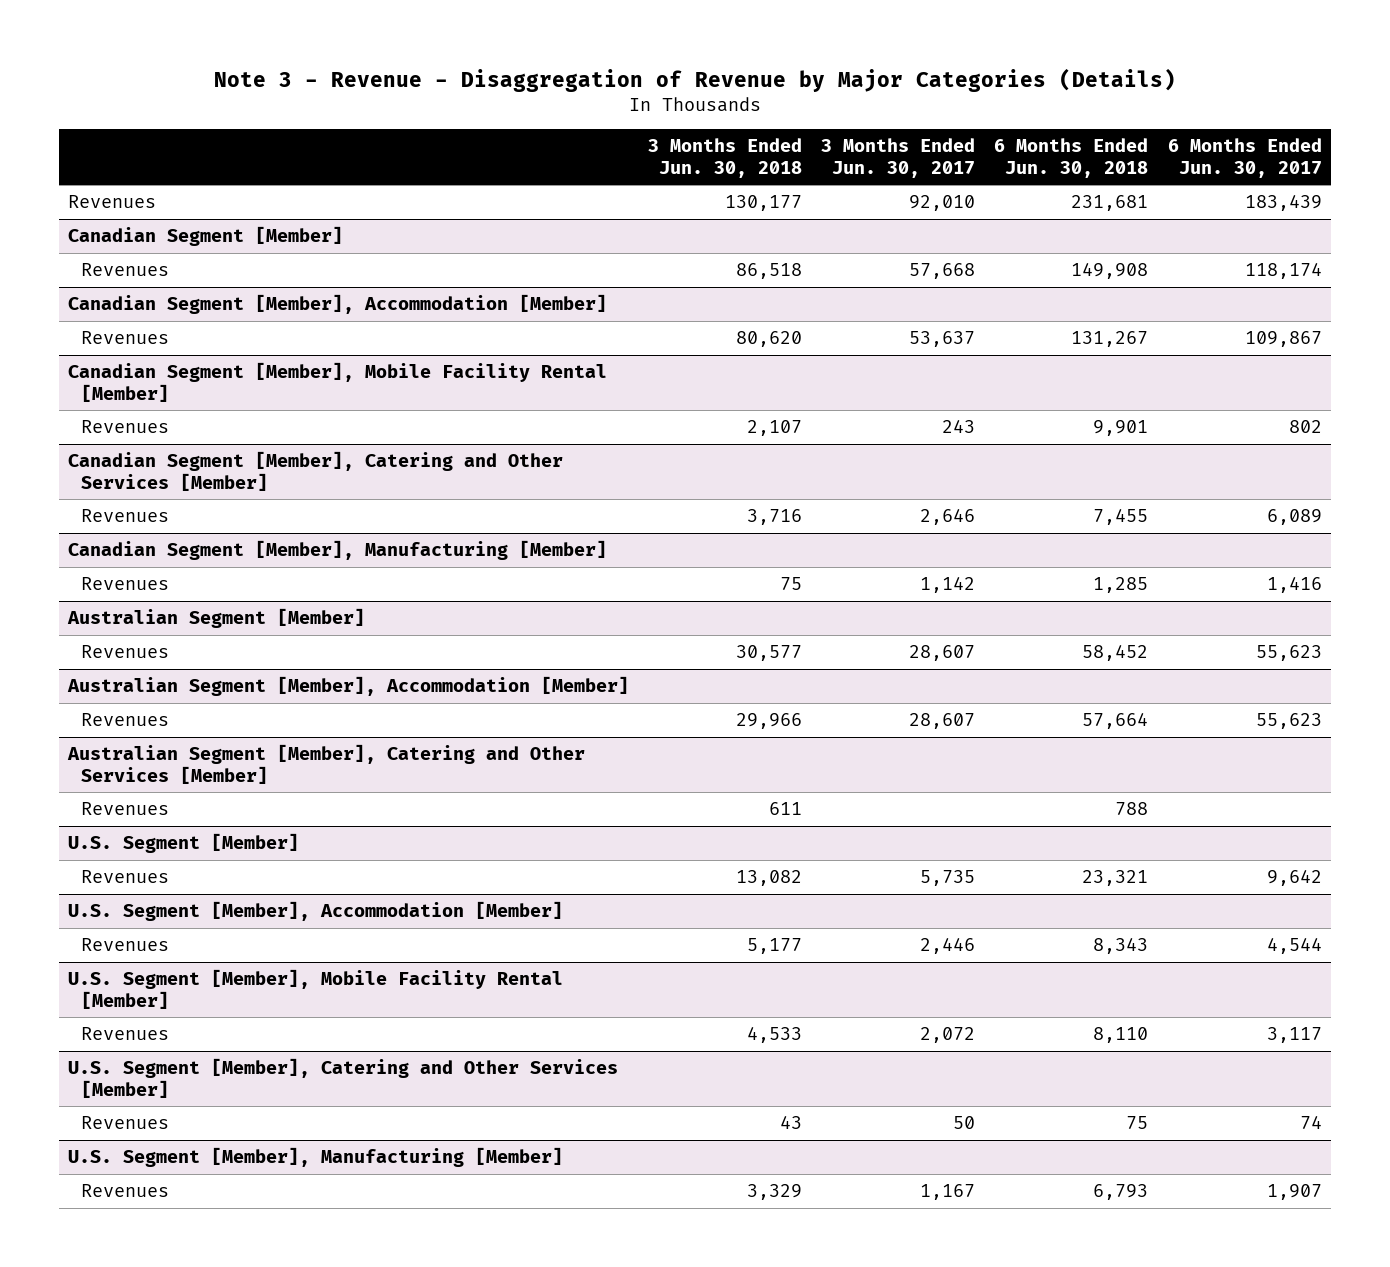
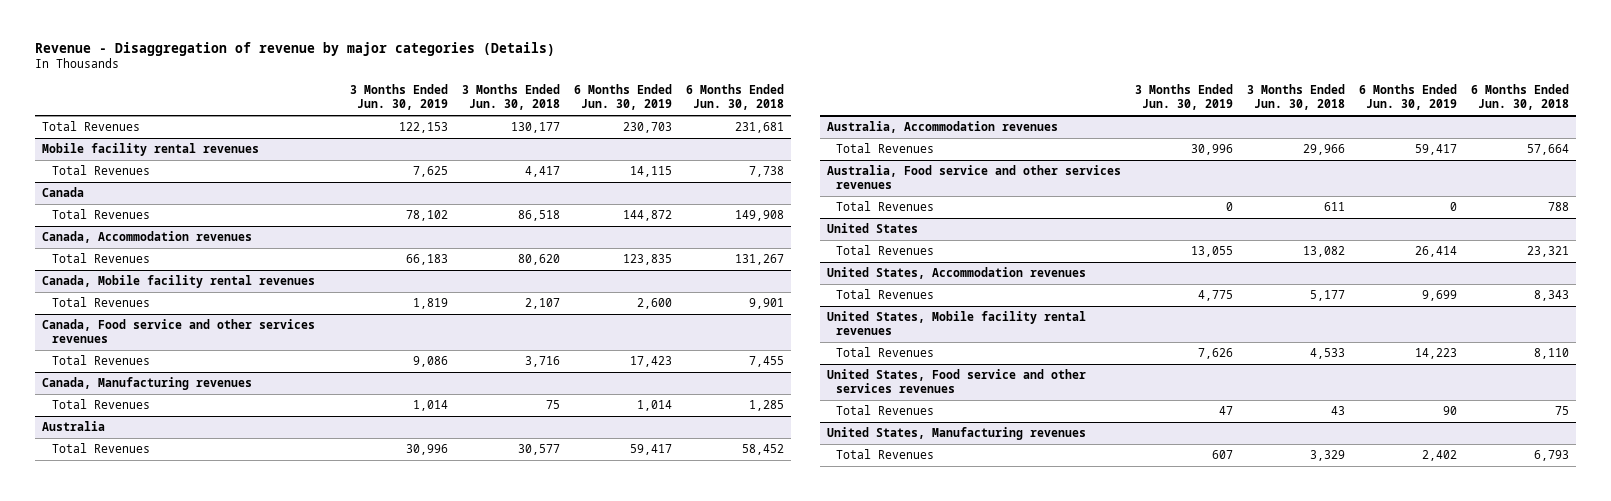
- Note 3 - Revenue - Disaggregation of Revenue by Major Categories (Details)
+ Revenue - Disaggregation of revenue by major categories (Details)
- | 3 Months Ended Jun. 30, 2018 | 3 Months Ended Jun. 30, 2017 | 6 Months Ended Jun. 30, 2018 | 6 Months Ended Jun. 30, 2017
+ | 3 Months Ended Jun. 30, 2019 | 3 Months Ended Jun. 30, 2018 | 6 Months Ended Jun. 30, 2019 | 6 Months Ended Jun. 30, 2018
- Revenues | 130,177 | 92,010 | 231,681 | 183,439
- Canadian Segment [Member]
- Revenues | 86,518 | 57,668 | 149,908 | 118,174
- Canadian Segment [Member], Accommodation [Member]
- Revenues | 80,620 | 53,637 | 131,267 | 109,867
- Canadian Segment [Member], Mobile Facility Rental [Member]
- Revenues | 2,107 | 243 | 9,901 | 802
- Canadian Segment [Member], Catering and Other Services [Member]
- Revenues | 3,716 | 2,646 | 7,455 | 6,089
- Canadian Segment [Member], Manufacturing [Member]
- Revenues | 75 | 1,142 | 1,285 | 1,416
- Australian Segment [Member]
- Revenues | 30,577 | 28,607 | 58,452 | 55,623
- Australian Segment [Member], Accommodation [Member]
- Revenues | 29,966 | 28,607 | 57,664 | 55,623
- Australian Segment [Member], Catering and Other Services [Member]
- Revenues | 611 | | 788 |
- U.S. Segment [Member]
- Revenues | 13,082 | 5,735 | 23,321 | 9,642
- U.S. Segment [Member], Accommodation [Member]
- Revenues | 5,177 | 2,446 | 8,343 | 4,544
- U.S. Segment [Member], Mobile Facility Rental [Member]
- Revenues | 4,533 | 2,072 | 8,110 | 3,117
- U.S. Segment [Member], Catering and Other Services [Member]
- Revenues | 43 | 50 | 75 | 74
- U.S. Segment [Member], Manufacturing [Member]
- Revenues | 3,329 | 1,167 | 6,793 | 1,907
+ Total Revenues | 122,153 | 130,177 | 230,703 | 231,681
+ Mobile facility rental revenues
+ Total Revenues | 7,625 | 4,417 | 14,115 | 7,738
+ Canada
+ Total Revenues | 78,102 | 86,518 | 144,872 | 149,908
+ Canada, Accommodation revenues
+ Total Revenues | 66,183 | 80,620 | 123,835 | 131,267
+ Canada, Mobile facility rental revenues
+ Total Revenues | 1,819 | 2,107 | 2,600 | 9,901
+ Canada, Food service and other services revenues
+ Total Revenues | 9,086 | 3,716 | 17,423 | 7,455
+ Canada, Manufacturing revenues
+ Total Revenues | 1,014 | 75 | 1,014 | 1,285
+ Australia
+ Total Revenues | 30,996 | 30,577 | 59,417 | 58,452
+ Australia, Accommodation revenues
+ Total Revenues | 30,996 | 29,966 | 59,417 | 57,664
+ Australia, Food service and other services revenues
+ Total Revenues | 0 | 611 | 0 | 788
+ United States
+ Total Revenues | 13,055 | 13,082 | 26,414 | 23,321
+ United States, Accommodation revenues
+ Total Revenues | 4,775 | 5,177 | 9,699 | 8,343
+ United States, Mobile facility rental revenues
+ Total Revenues | 7,626 | 4,533 | 14,223 | 8,110
+ United States, Food service and other services revenues
+ Total Revenues | 47 | 43 | 90 | 75
+ United States, Manufacturing revenues
+ Total Revenues | 607 | 3,329 | 2,402 | 6,793

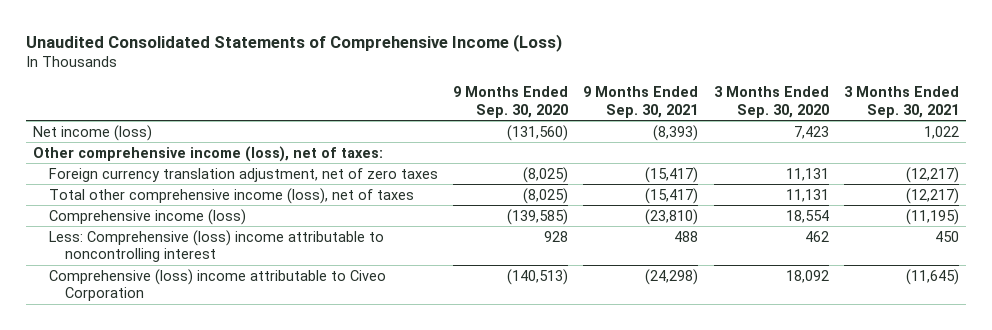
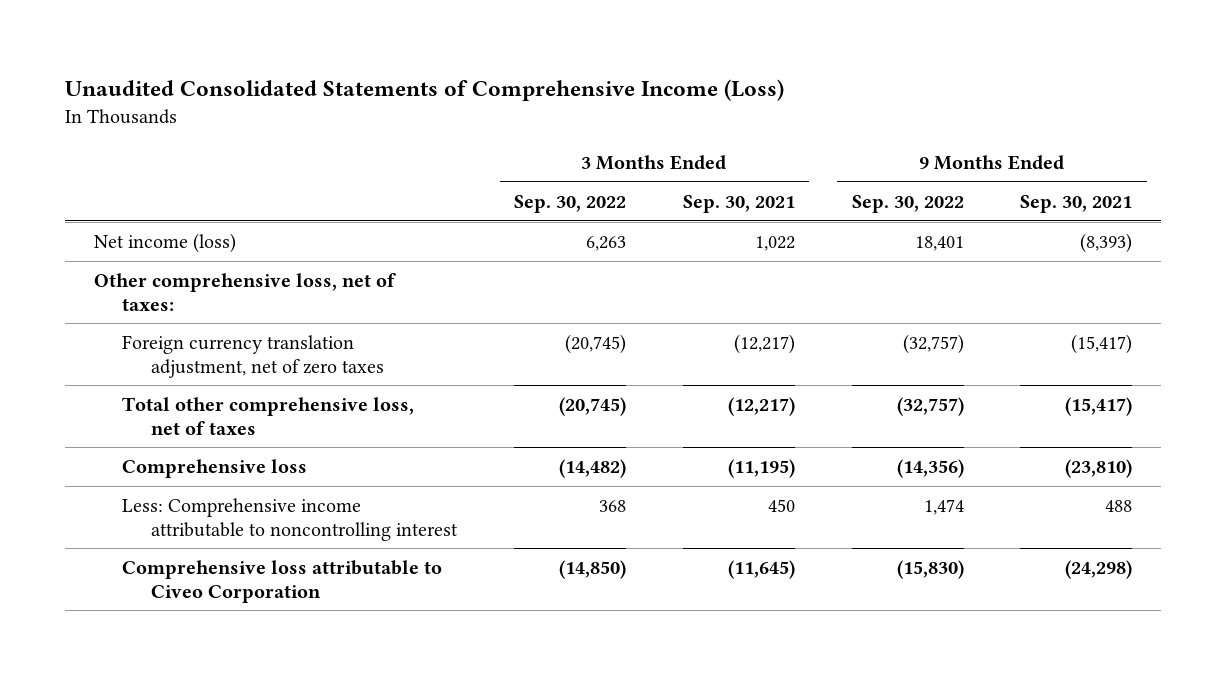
- | 9 Months Ended Sep. 30, 2020 | 9 Months Ended Sep. 30, 2021 | 3 Months Ended Sep. 30, 2020 | 3 Months Ended Sep. 30, 2021
+ | 3 Months Ended Sep. 30, 2022 | 3 Months Ended Sep. 30, 2021 | 9 Months Ended Sep. 30, 2022 | 9 Months Ended Sep. 30, 2021
- Other comprehensive income (loss), net of taxes:
+ Other comprehensive loss, net of taxes:
- Total other comprehensive income (loss), net of taxes | (8,025) | (15,417) | 11,131 | (12,217)
- Comprehensive income (loss) | (139,585) | (23,810) | 18,554 | (11,195)
- Less: Comprehensive (loss) income attributable to noncontrolling interest | 928 | 488 | 462 | 450
- Comprehensive (loss) income attributable to Civeo Corporation | (140,513) | (24,298) | 18,092 | (11,645)
+ Total other comprehensive loss, net of taxes | (20,745) | (12,217) | (32,757) | (15,417)
+ Comprehensive loss | (14,482) | (11,195) | (14,356) | (23,810)
+ Less: Comprehensive income attributable to noncontrolling interest | 368 | 450 | 1,474 | 488
+ Comprehensive loss attributable to Civeo Corporation | (14,850) | (11,645) | (15,830) | (24,298)

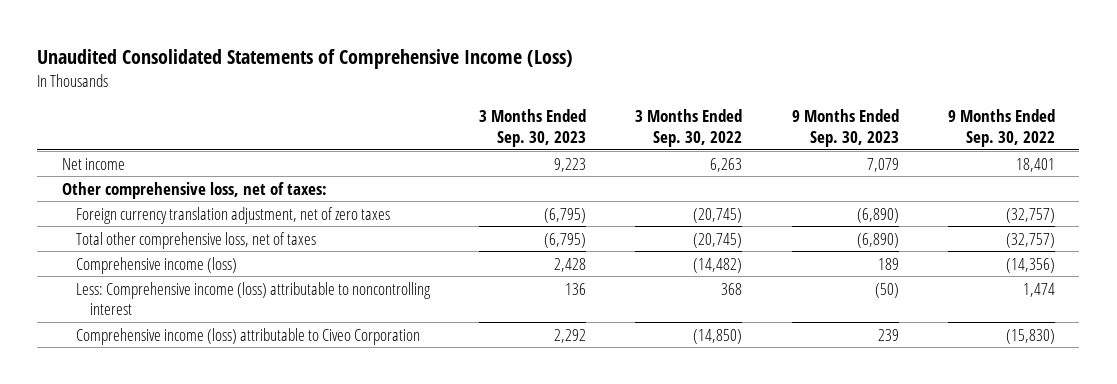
- | 3 Months Ended Sep. 30, 2022 | 3 Months Ended Sep. 30, 2021 | 9 Months Ended Sep. 30, 2022 | 9 Months Ended Sep. 30, 2021
+ | 3 Months Ended Sep. 30, 2023 | 3 Months Ended Sep. 30, 2022 | 9 Months Ended Sep. 30, 2023 | 9 Months Ended Sep. 30, 2022
- Net income (loss) | 6,263 | 1,022 | 18,401 | (8,393)
+ Net income | 9,223 | 6,263 | 7,079 | 18,401
- Comprehensive loss | (14,482) | (11,195) | (14,356) | (23,810)
- Less: Comprehensive income attributable to noncontrolling interest | 368 | 450 | 1,474 | 488
- Comprehensive loss attributable to Civeo Corporation | (14,850) | (11,645) | (15,830) | (24,298)
+ Comprehensive income (loss) | 2,428 | (14,482) | 189 | (14,356)
+ Less: Comprehensive income (loss) attributable to noncontrolling interest | 136 | 368 | (50) | 1,474
+ Comprehensive income (loss) attributable to Civeo Corporation | 2,292 | (14,850) | 239 | (15,830)

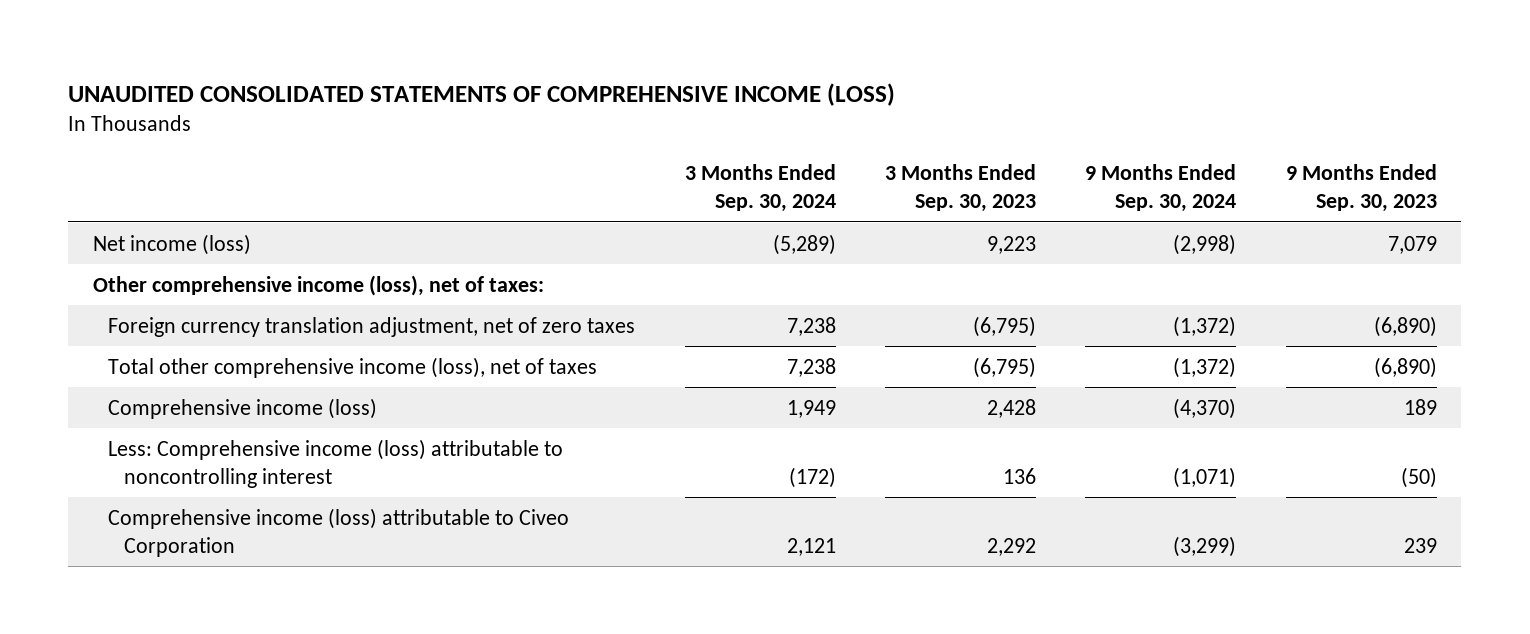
- Unaudited Consolidated Statements of Comprehensive Income (Loss)
+ UNAUDITED CONSOLIDATED STATEMENTS OF COMPREHENSIVE INCOME (LOSS)
- | 3 Months Ended Sep. 30, 2023 | 3 Months Ended Sep. 30, 2022 | 9 Months Ended Sep. 30, 2023 | 9 Months Ended Sep. 30, 2022
+ | 3 Months Ended Sep. 30, 2024 | 3 Months Ended Sep. 30, 2023 | 9 Months Ended Sep. 30, 2024 | 9 Months Ended Sep. 30, 2023
- Net income | 9,223 | 6,263 | 7,079 | 18,401
- Other comprehensive loss, net of taxes:
+ Net income (loss) | (5,289) | 9,223 | (2,998) | 7,079
+ Other comprehensive income (loss), net of taxes:
- Total other comprehensive loss, net of taxes | (6,795) | (20,745) | (6,890) | (32,757)
+ Total other comprehensive income (loss), net of taxes | 7,238 | (6,795) | (1,372) | (6,890)

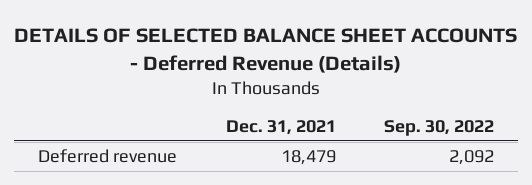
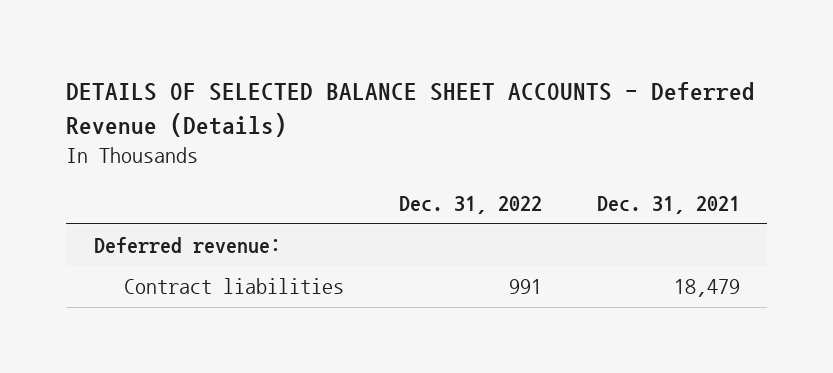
- | Dec. 31, 2021 | Sep. 30, 2022
+ | Dec. 31, 2022 | Dec. 31, 2021
- Deferred revenue | 18,479 | 2,092
+ Deferred revenue:
+ Contract liabilities | 991 | 18,479

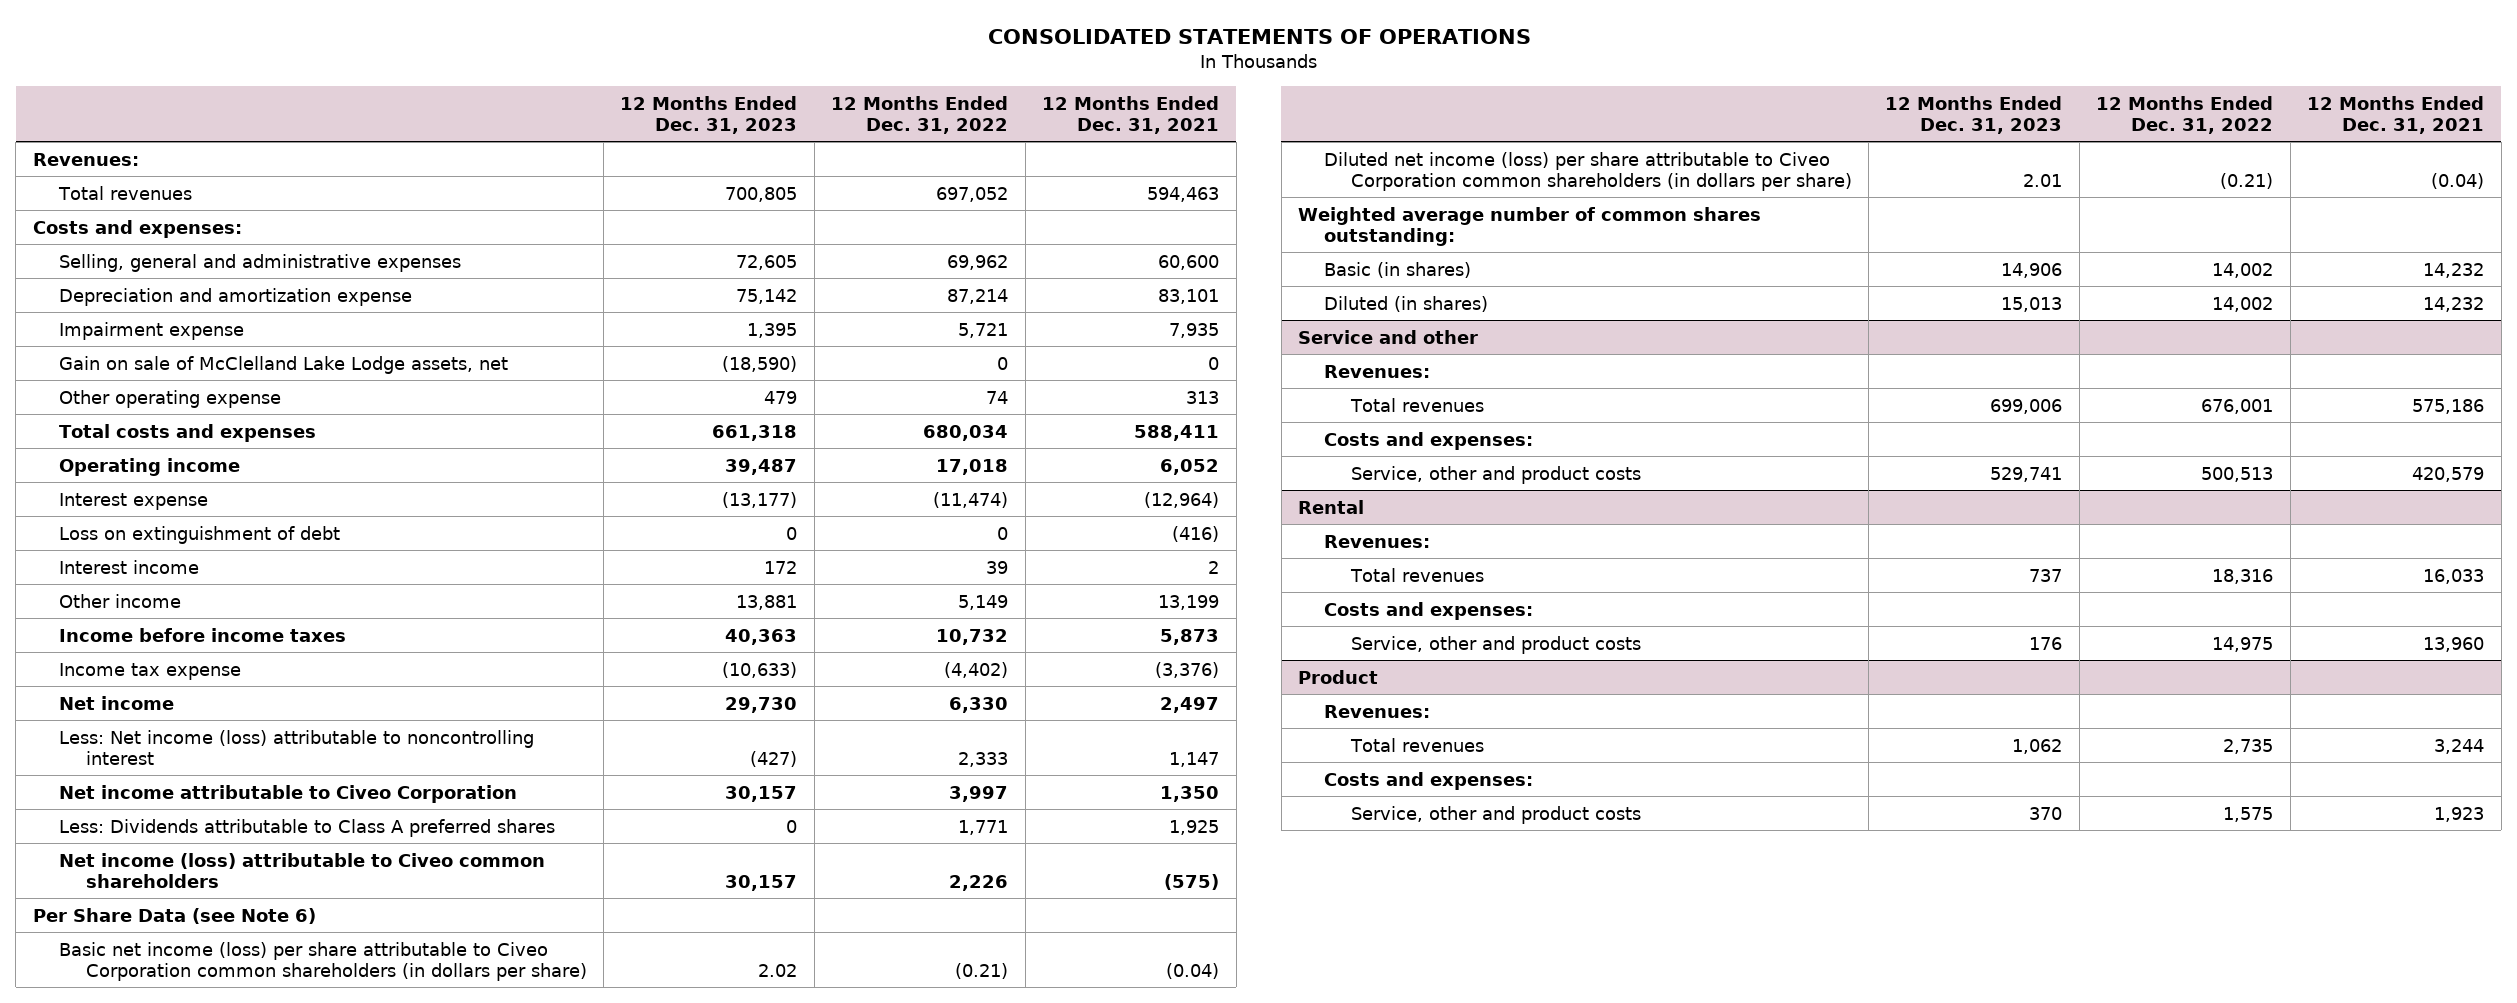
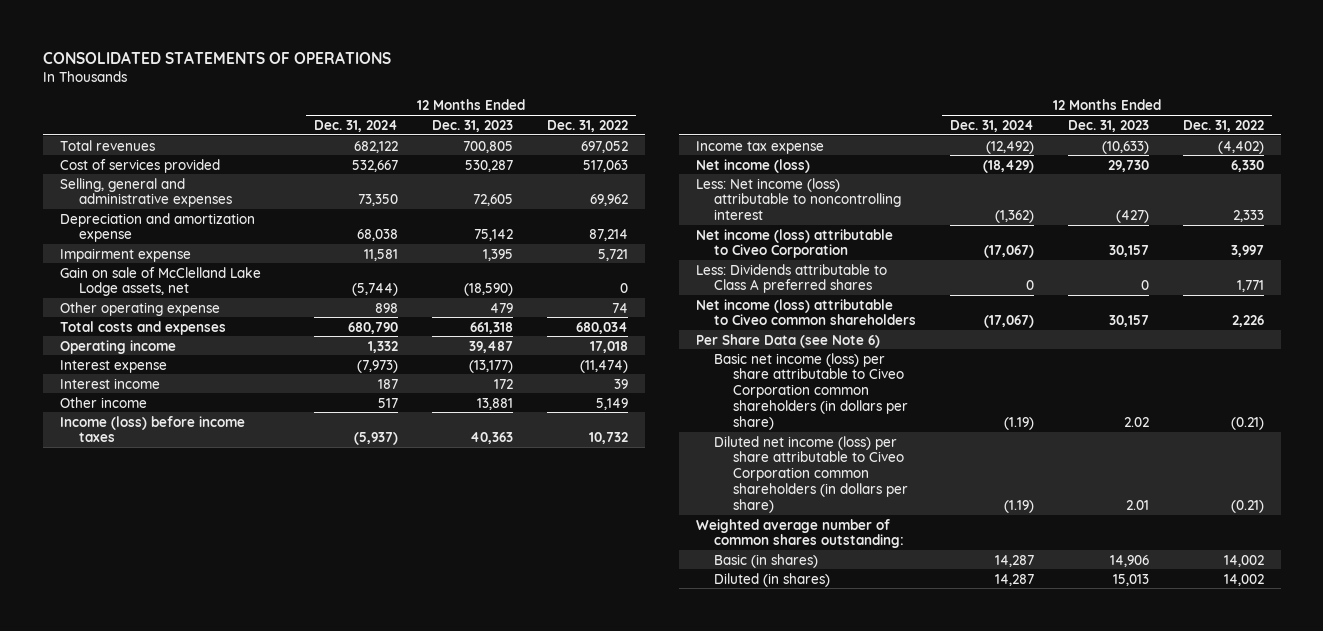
- | 12 Months Ended Dec. 31, 2023 | 12 Months Ended Dec. 31, 2022 | 12 Months Ended Dec. 31, 2021
+ | 12 Months Ended Dec. 31, 2024 | 12 Months Ended Dec. 31, 2023 | 12 Months Ended Dec. 31, 2022
- Revenues:
- Costs and expenses:
+ Cost of services provided | 532,667 | 530,287 | 517,063
- Loss on extinguishment of debt | 0 | 0 | (416)
- Income before income taxes | 40,363 | 10,732 | 5,873
+ Income (loss) before income taxes | (5,937) | 40,363 | 10,732
- Net income | 29,730 | 6,330 | 2,497
+ Net income (loss) | (18,429) | 29,730 | 6,330
- Net income attributable to Civeo Corporation | 30,157 | 3,997 | 1,350
+ Net income (loss) attributable to Civeo Corporation | (17,067) | 30,157 | 3,997
- Service and other
- Revenues:
- Total revenues | 699,006 | 676,001 | 575,186
- Costs and expenses:
- Service, other and product costs | 529,741 | 500,513 | 420,579
- Rental
- Revenues:
- Total revenues | 737 | 18,316 | 16,033
- Costs and expenses:
- Service, other and product costs | 176 | 14,975 | 13,960
- Product
- Revenues:
- Total revenues | 1,062 | 2,735 | 3,244
- Costs and expenses:
- Service, other and product costs | 370 | 1,575 | 1,923

